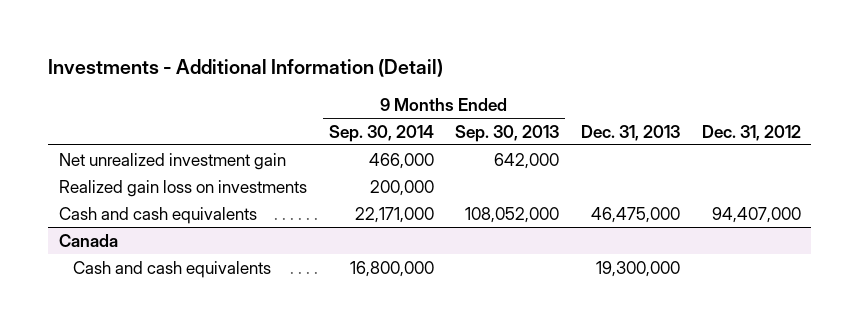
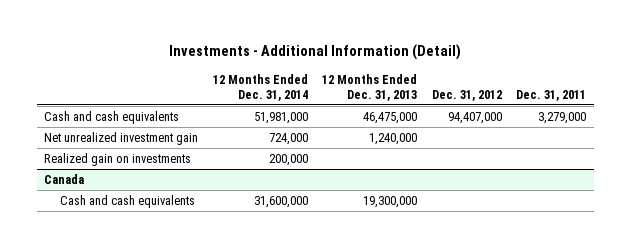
- | 9 Months Ended Sep. 30, 2014 | 9 Months Ended Sep. 30, 2013 | Dec. 31, 2013 | Dec. 31, 2012
+ | 12 Months Ended Dec. 31, 2014 | 12 Months Ended Dec. 31, 2013 | Dec. 31, 2012 | Dec. 31, 2011
- Realized gain loss on investments | 200,000 | | |
moved down: Net unrealized investment gain | 724,000 | 1,240,000 | |
+ Realized gain on investments | 200,000 | | |

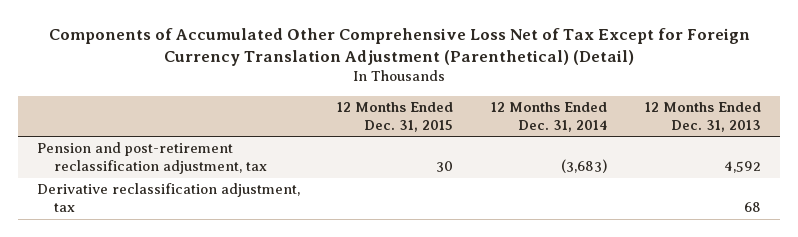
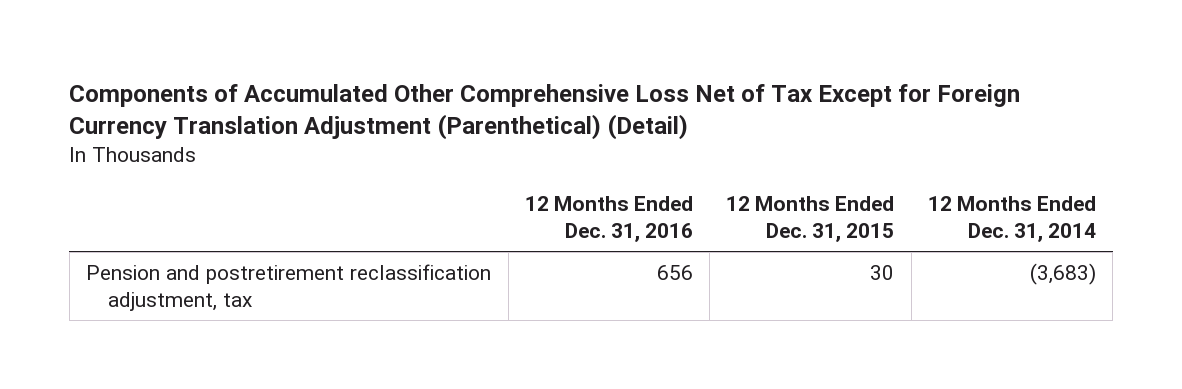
- | 12 Months Ended Dec. 31, 2015 | 12 Months Ended Dec. 31, 2014 | 12 Months Ended Dec. 31, 2013
+ | 12 Months Ended Dec. 31, 2016 | 12 Months Ended Dec. 31, 2015 | 12 Months Ended Dec. 31, 2014
- Pension and post-retirement reclassification adjustment, tax | 30 | (3,683) | 4,592
- Derivative reclassification adjustment, tax | | | 68
+ Pension and postretirement reclassification adjustment, tax | 656 | 30 | (3,683)

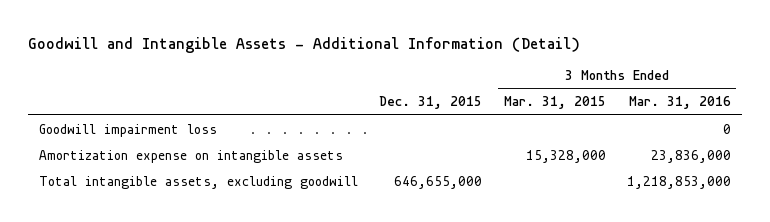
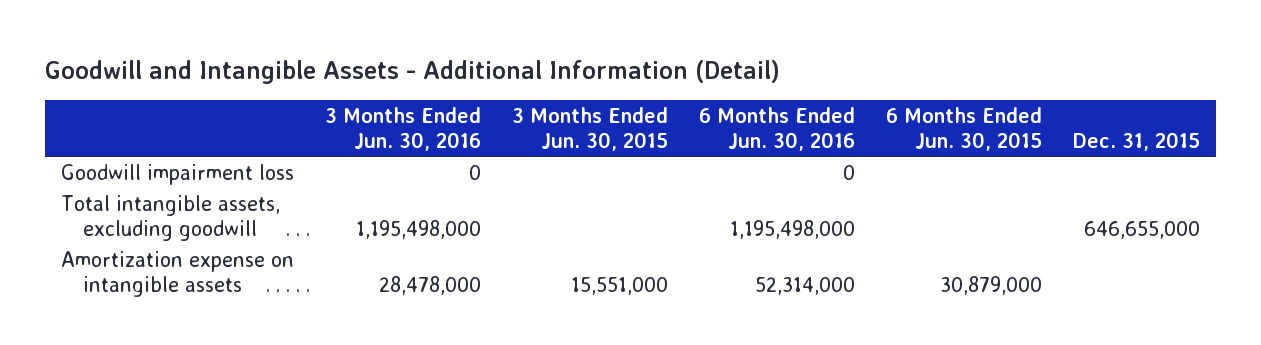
- | Dec. 31, 2015 | 3 Months Ended Mar. 31, 2015 | 3 Months Ended Mar. 31, 2016
+ | 3 Months Ended Jun. 30, 2016 | 3 Months Ended Jun. 30, 2015 | 6 Months Ended Jun. 30, 2016 | 6 Months Ended Jun. 30, 2015 | Dec. 31, 2015
moved down: Amortization expense on intangible assets | 28,478,000 | 15,551,000 | 52,314,000 | 30,879,000 |

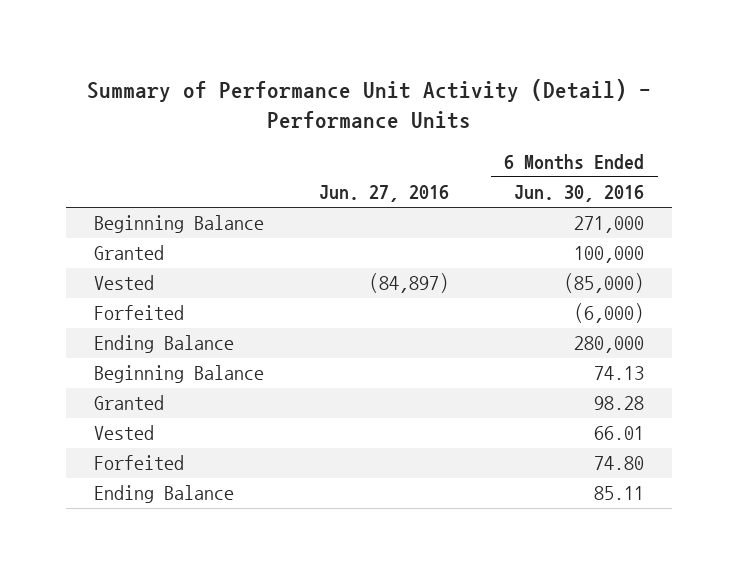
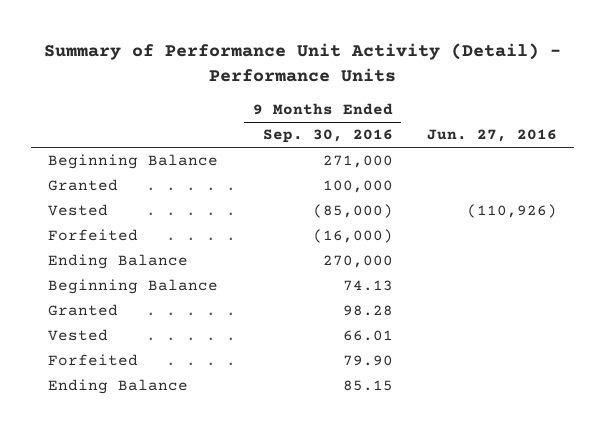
- | Jun. 27, 2016 | 6 Months Ended Jun. 30, 2016
+ | 9 Months Ended Sep. 30, 2016 | Jun. 27, 2016
- Vested | (84,897) | (85,000)
+ Vested | (85,000) | (110,926)

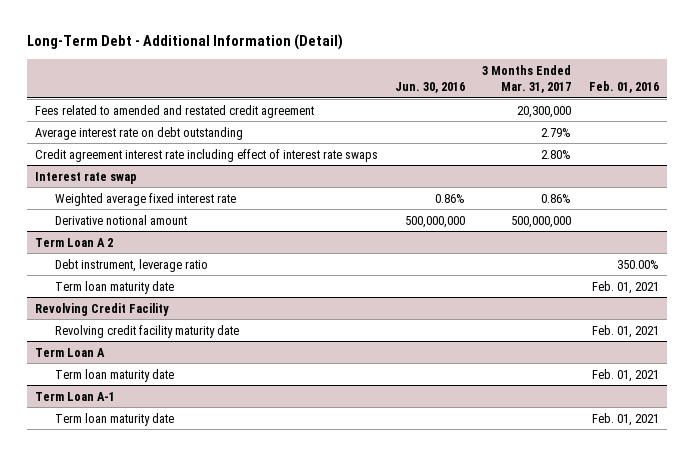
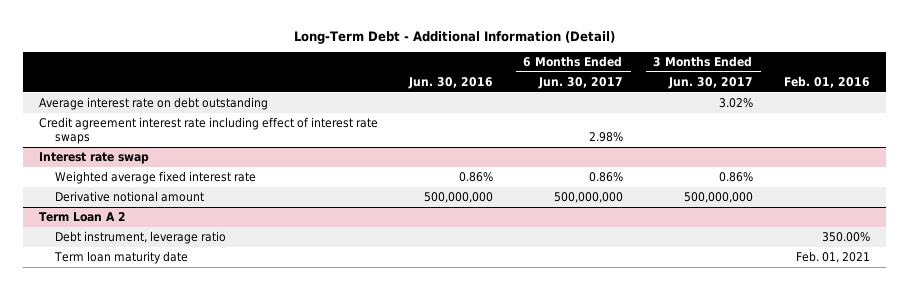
- | Jun. 30, 2016 | 3 Months Ended Mar. 31, 2017 | Feb. 01, 2016
+ | Jun. 30, 2016 | 6 Months Ended Jun. 30, 2017 | 3 Months Ended Jun. 30, 2017 | Feb. 01, 2016
- Fees related to amended and restated credit agreement | | 20,300,000 |
- Revolving Credit Facility
- Revolving credit facility maturity date | | | Feb. 01, 2021
- Term Loan A
- Term loan maturity date | | | Feb. 01, 2021
- Term Loan A-1
- Term loan maturity date | | | Feb. 01, 2021

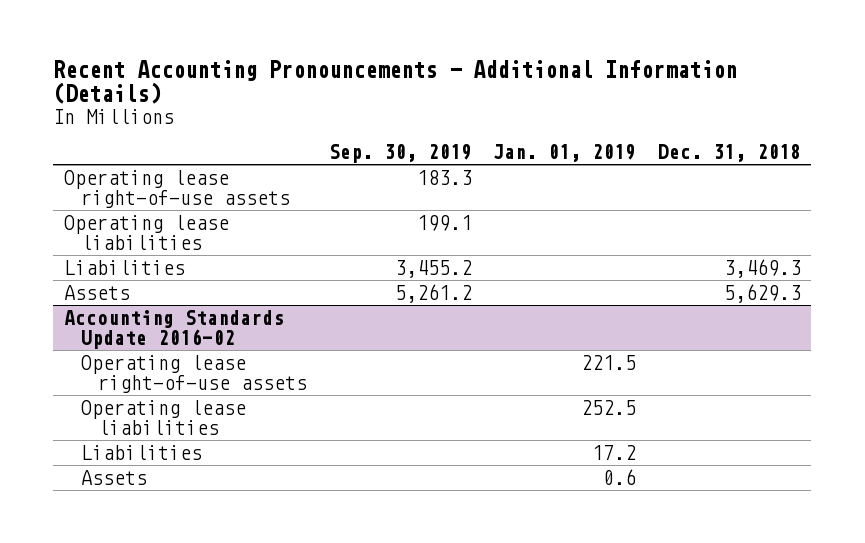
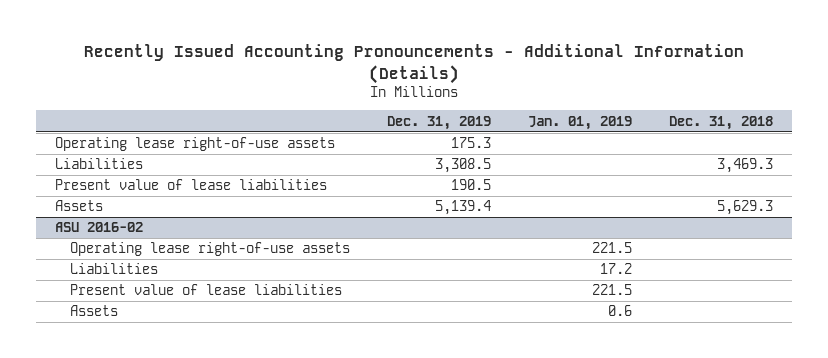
- Recent Accounting Pronouncements - Additional Information (Details)
+ Recently Issued Accounting Pronouncements - Additional Information (Details)
- | Sep. 30, 2019 | Jan. 01, 2019 | Dec. 31, 2018
+ | Dec. 31, 2019 | Jan. 01, 2019 | Dec. 31, 2018
- Operating lease liabilities | 199.1 | |
+ Present value of lease liabilities | 190.5 | |
- Accounting Standards Update 2016-02
+ ASU 2016-02
- Operating lease liabilities | | 252.5 |
+ Present value of lease liabilities | | 221.5 |

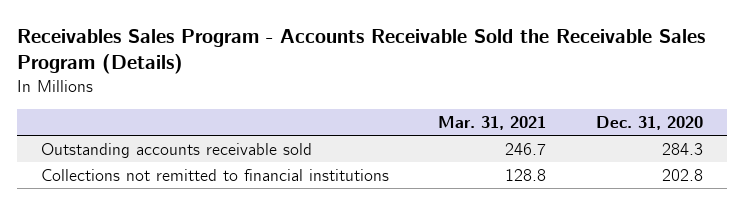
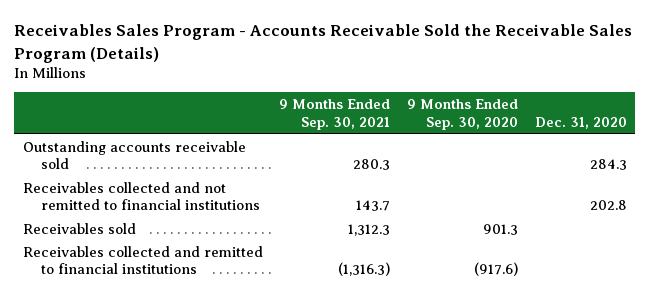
- | Mar. 31, 2021 | Dec. 31, 2020
+ | 9 Months Ended Sep. 30, 2021 | 9 Months Ended Sep. 30, 2020 | Dec. 31, 2020
- Collections not remitted to financial institutions | 128.8 | 202.8
+ Receivables collected and not remitted to financial institutions | 143.7 | | 202.8
+ Receivables sold | 1,312.3 | 901.3 |
+ Receivables collected and remitted to financial institutions | (1,316.3) | (917.6) |

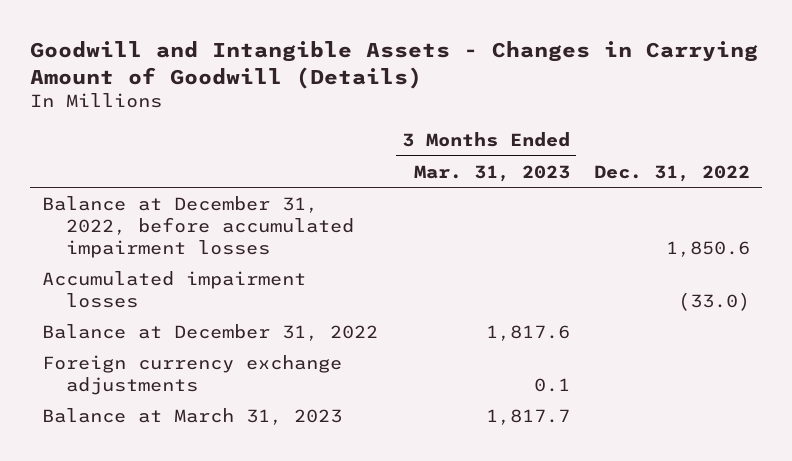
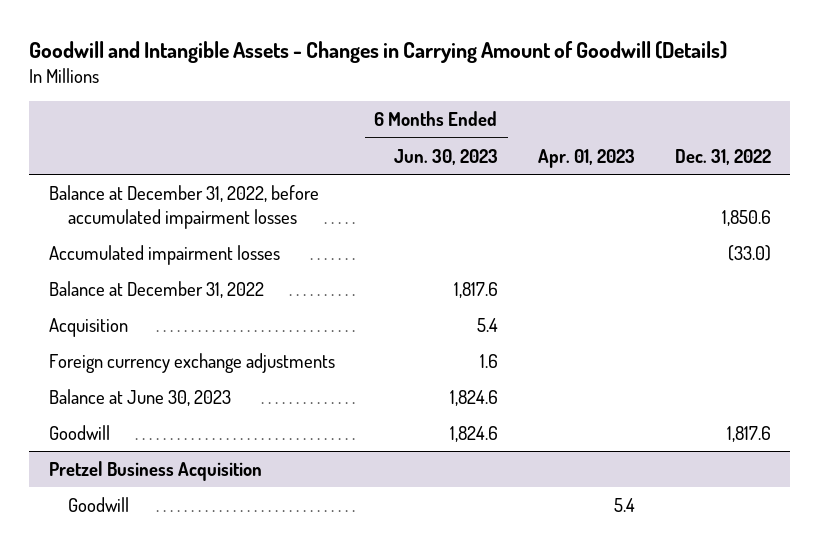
- | 3 Months Ended Mar. 31, 2023 | Dec. 31, 2022
+ | 6 Months Ended Jun. 30, 2023 | Apr. 01, 2023 | Dec. 31, 2022
+ Acquisition | 5.4 | |
- Balance at March 31, 2023 | 1,817.7 |
+ Balance at June 30, 2023 | 1,824.6 | |
+ Goodwill | 1,824.6 | | 1,817.6
+ Pretzel Business Acquisition
+ Goodwill | | 5.4 |

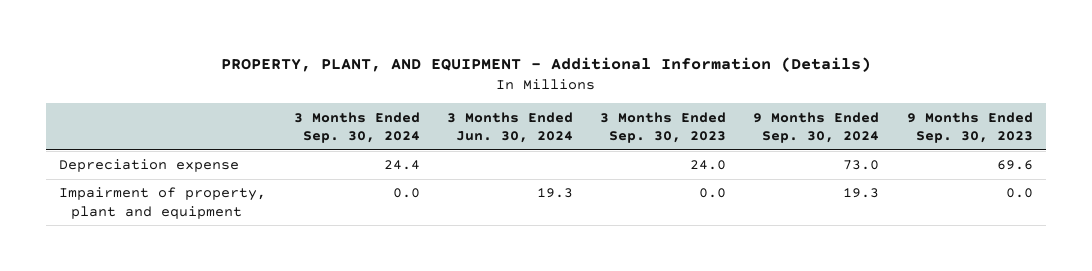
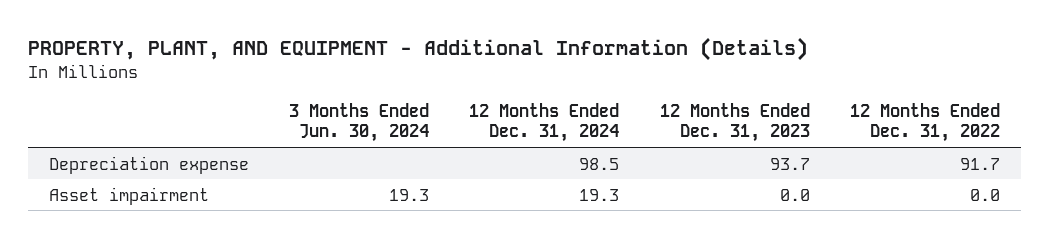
- | 3 Months Ended Sep. 30, 2024 | 3 Months Ended Jun. 30, 2024 | 3 Months Ended Sep. 30, 2023 | 9 Months Ended Sep. 30, 2024 | 9 Months Ended Sep. 30, 2023
+ | 3 Months Ended Jun. 30, 2024 | 12 Months Ended Dec. 31, 2024 | 12 Months Ended Dec. 31, 2023 | 12 Months Ended Dec. 31, 2022
- Impairment of property, plant and equipment | 0.0 | 19.3 | 0.0 | 19.3 | 0.0
+ Asset impairment | 19.3 | 19.3 | 0.0 | 0.0

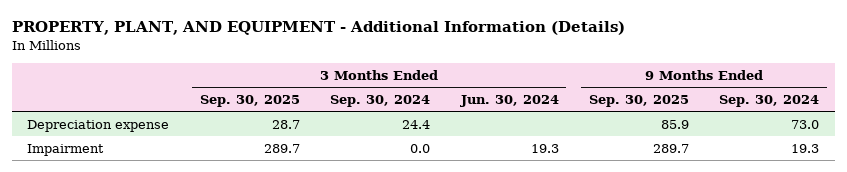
- | 3 Months Ended Jun. 30, 2024 | 12 Months Ended Dec. 31, 2024 | 12 Months Ended Dec. 31, 2023 | 12 Months Ended Dec. 31, 2022
+ | 3 Months Ended Sep. 30, 2025 | 3 Months Ended Sep. 30, 2024 | 3 Months Ended Jun. 30, 2024 | 9 Months Ended Sep. 30, 2025 | 9 Months Ended Sep. 30, 2024
- Asset impairment | 19.3 | 19.3 | 0.0 | 0.0
+ Impairment | 289.7 | 0.0 | 19.3 | 289.7 | 19.3

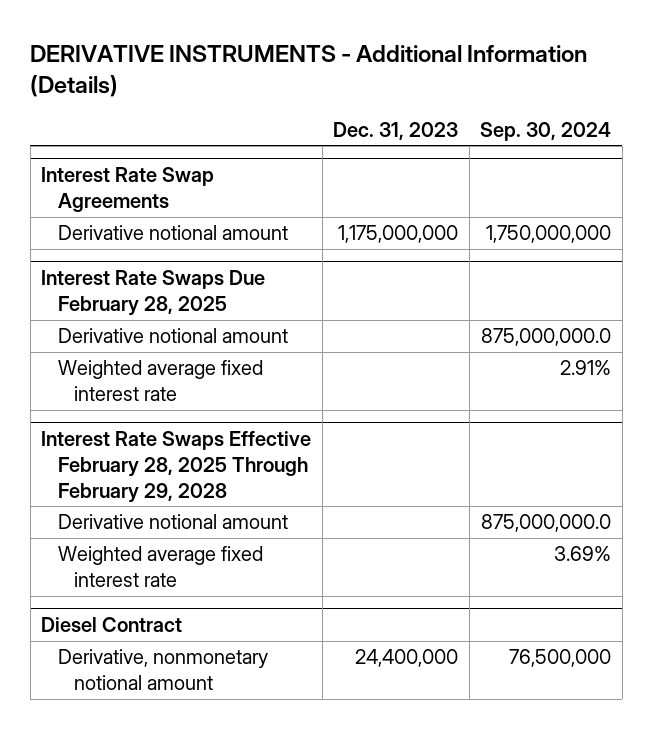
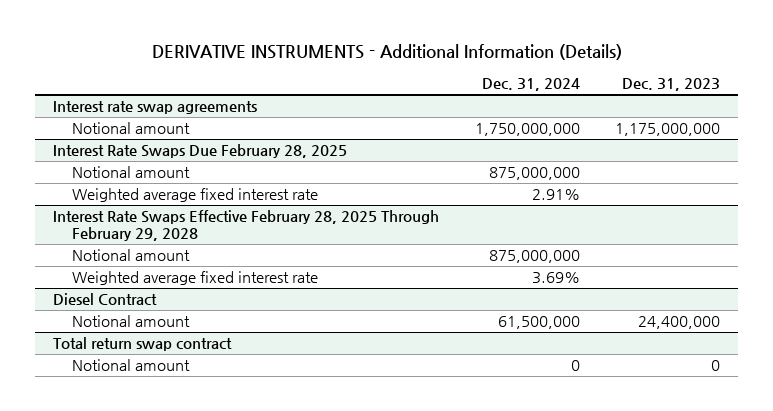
- | Dec. 31, 2023 | Sep. 30, 2024
+ | Dec. 31, 2024 | Dec. 31, 2023
- Interest Rate Swap Agreements
- Derivative notional amount | 1,175,000,000 | 1,750,000,000
+ Interest rate swap agreements
+ Notional amount | 1,750,000,000 | 1,175,000,000
@ Interest Rate Swaps Due February 28, 2025
- Derivative notional amount | | 875,000,000.0
+ Notional amount | 875,000,000 |
@ Interest Rate Swaps Effective February 28, 2025 Through February 29, 2028
- Derivative notional amount | | 875,000,000.0
+ Notional amount | 875,000,000 |
@ Diesel Contract
- Derivative, nonmonetary notional amount | 24,400,000 | 76,500,000
+ Notional amount | 61,500,000 | 24,400,000
+ Total return swap contract
+ Notional amount | 0 | 0

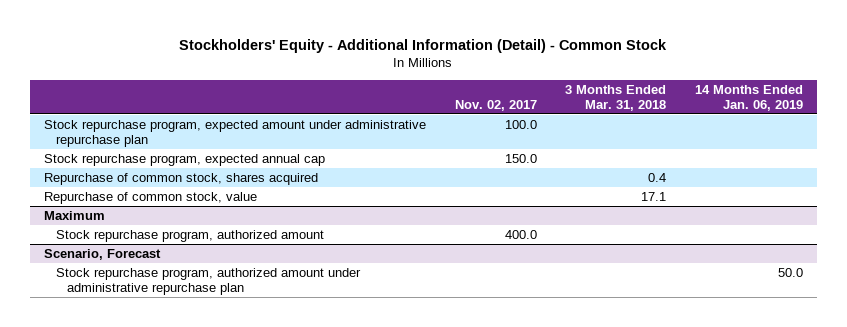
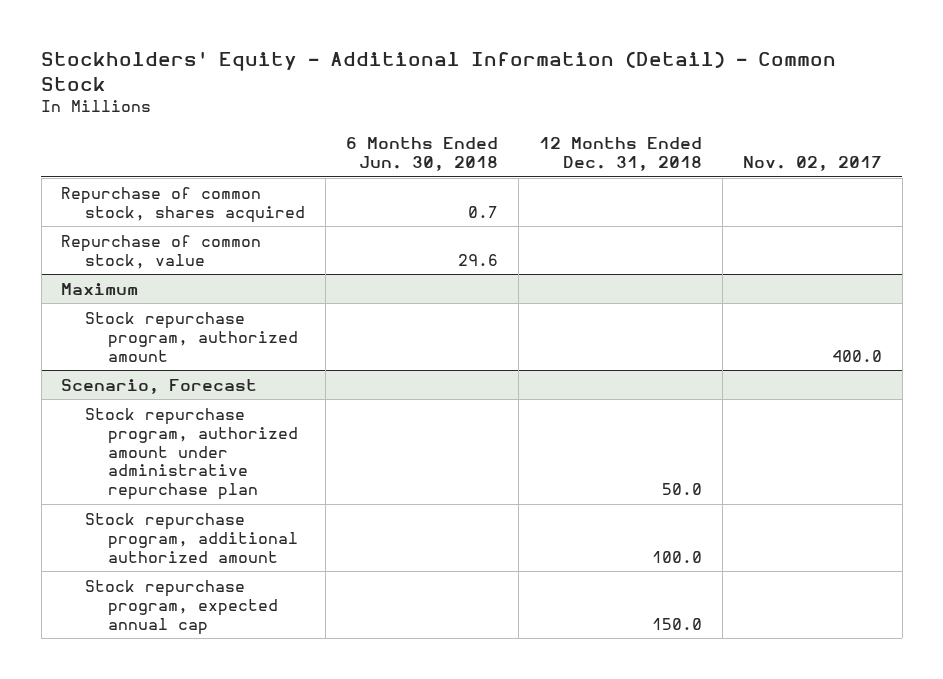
- | Nov. 02, 2017 | 3 Months Ended Mar. 31, 2018 | 14 Months Ended Jan. 06, 2019
+ | 6 Months Ended Jun. 30, 2018 | 12 Months Ended Dec. 31, 2018 | Nov. 02, 2017
- Stock repurchase program, expected amount under administrative repurchase plan | 100.0 | |
- Stock repurchase program, expected annual cap | 150.0 | |
@ Scenario, Forecast
+ Stock repurchase program, additional authorized amount | | 100.0 |
+ Stock repurchase program, expected annual cap | | 150.0 |

